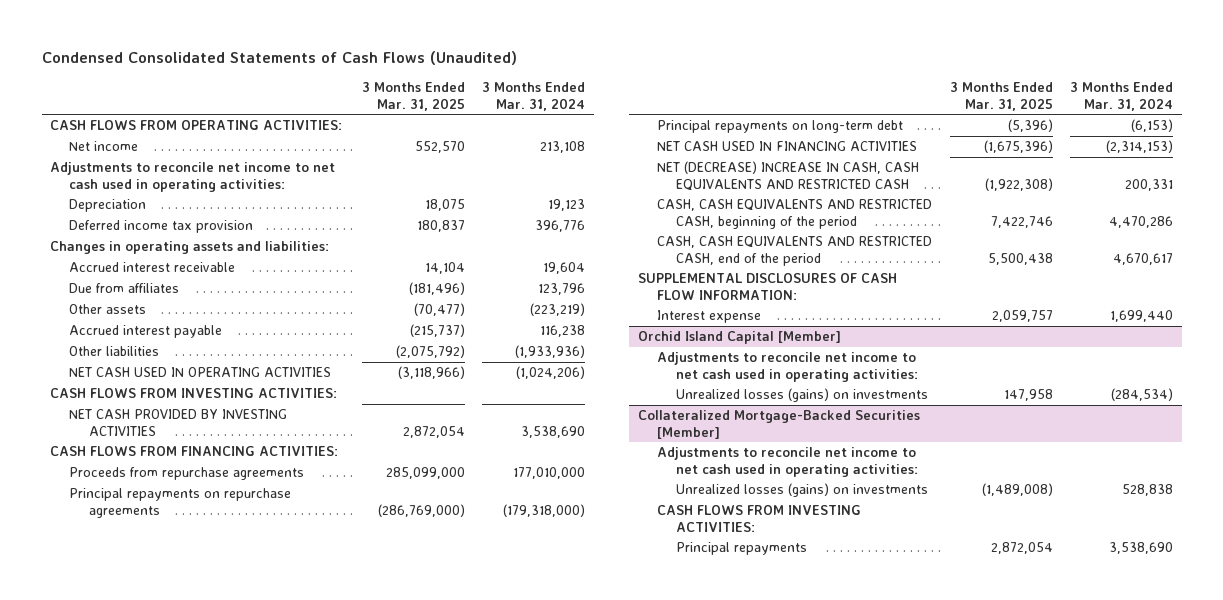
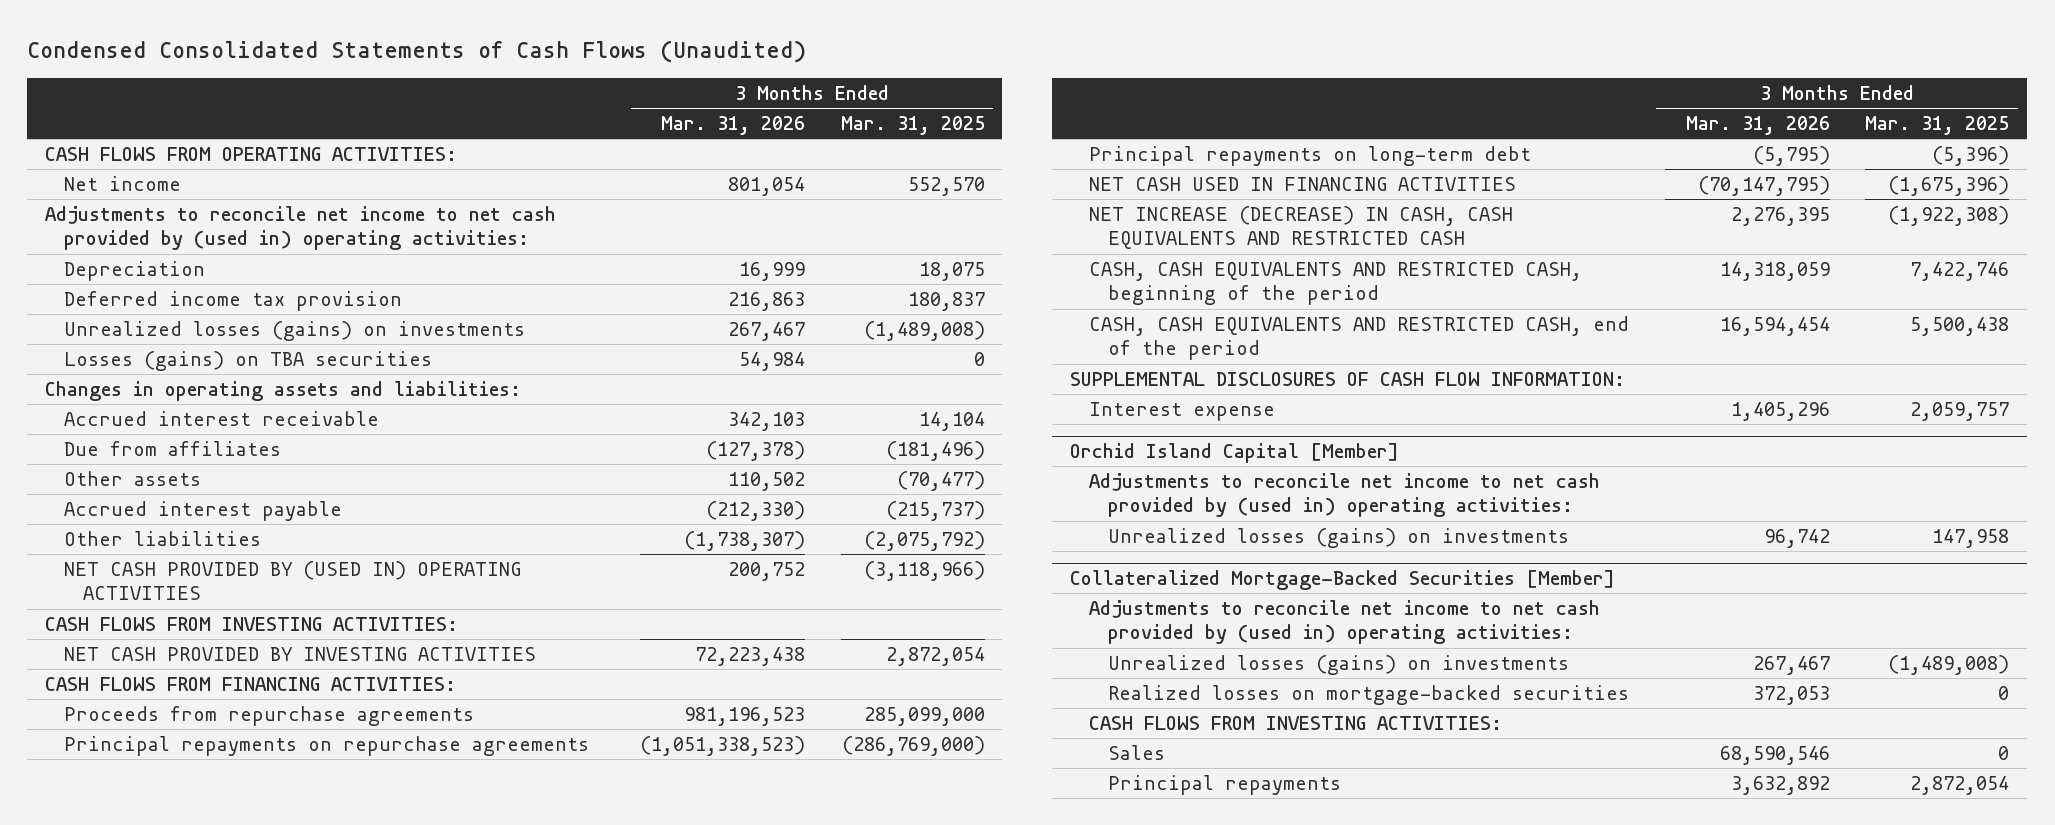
- | 3 Months Ended Mar. 31, 2025 | 3 Months Ended Mar. 31, 2024
+ | 3 Months Ended Mar. 31, 2026 | 3 Months Ended Mar. 31, 2025
- Adjustments to reconcile net income to net cash used in operating activities:
+ Adjustments to reconcile net income to net cash provided by (used in) operating activities:
+ Unrealized losses (gains) on investments | 267,467 | (1,489,008)
+ Losses (gains) on TBA securities | 54,984 | 0
- NET CASH USED IN OPERATING ACTIVITIES | (3,118,966) | (1,024,206)
+ NET CASH PROVIDED BY (USED IN) OPERATING ACTIVITIES | 200,752 | (3,118,966)
- NET (DECREASE) INCREASE IN CASH, CASH EQUIVALENTS AND RESTRICTED CASH | (1,922,308) | 200,331
+ NET INCREASE (DECREASE) IN CASH, CASH EQUIVALENTS AND RESTRICTED CASH | 2,276,395 | (1,922,308)
@ Orchid Island Capital [Member]
- Adjustments to reconcile net income to net cash used in operating activities:
+ Adjustments to reconcile net income to net cash provided by (used in) operating activities:
@ Collateralized Mortgage-Backed Securities [Member]
- Adjustments to reconcile net income to net cash used in operating activities:
+ Adjustments to reconcile net income to net cash provided by (used in) operating activities:
+ Realized losses on mortgage-backed securities | 372,053 | 0
+ Sales | 68,590,546 | 0

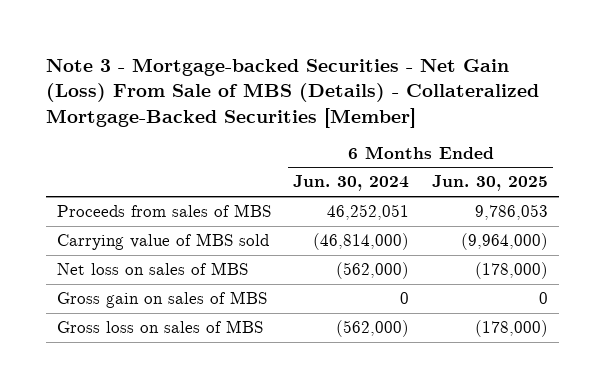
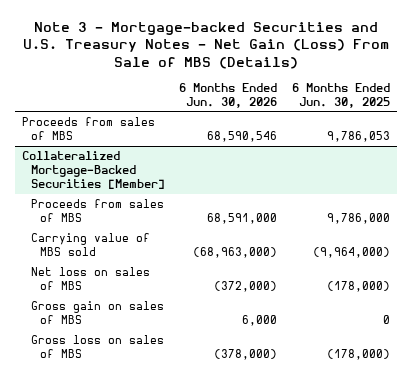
- Note 3 - Mortgage-backed Securities - Net Gain (Loss) From Sale of MBS (Details) - Collateralized Mortgage-Backed Securities [Member]
+ Note 3 - Mortgage-backed Securities and U.S. Treasury Notes - Net Gain (Loss) From Sale of MBS (Details)
- | 6 Months Ended Jun. 30, 2024 | 6 Months Ended Jun. 30, 2025
+ | 6 Months Ended Jun. 30, 2026 | 6 Months Ended Jun. 30, 2025
+ Collateralized Mortgage-Backed Securities [Member]
+ Proceeds from sales of MBS | 68,591,000 | 9,786,000

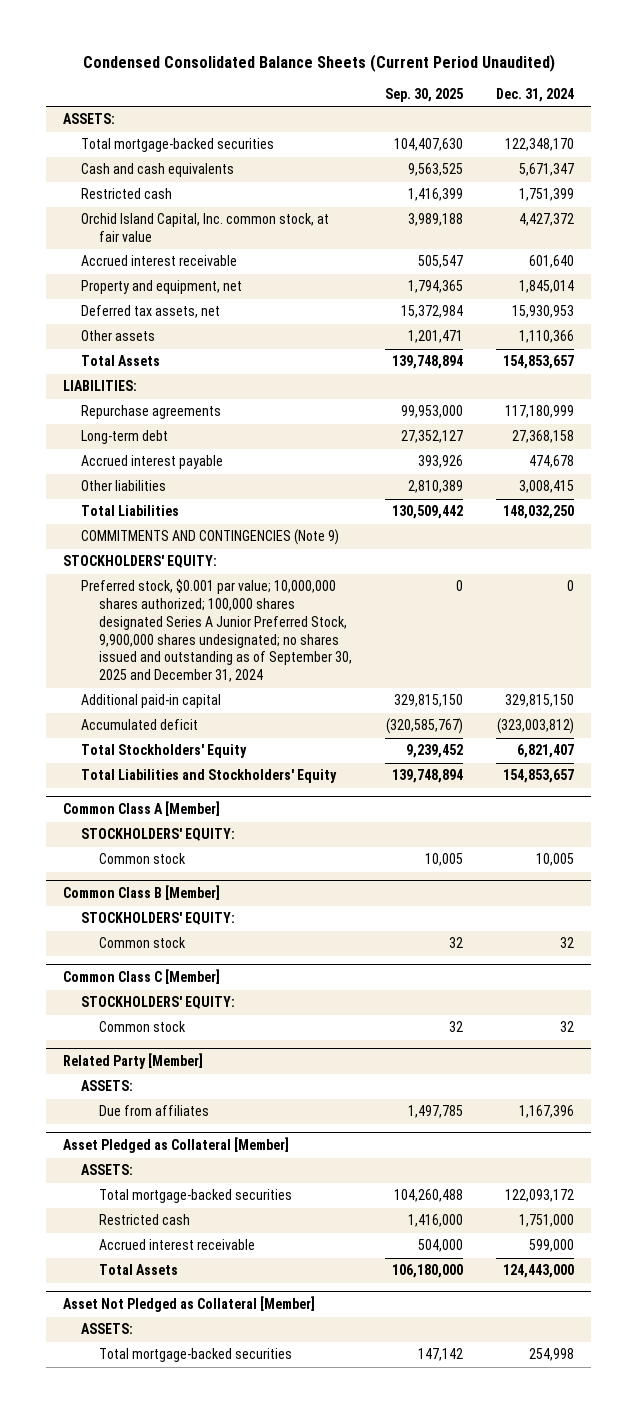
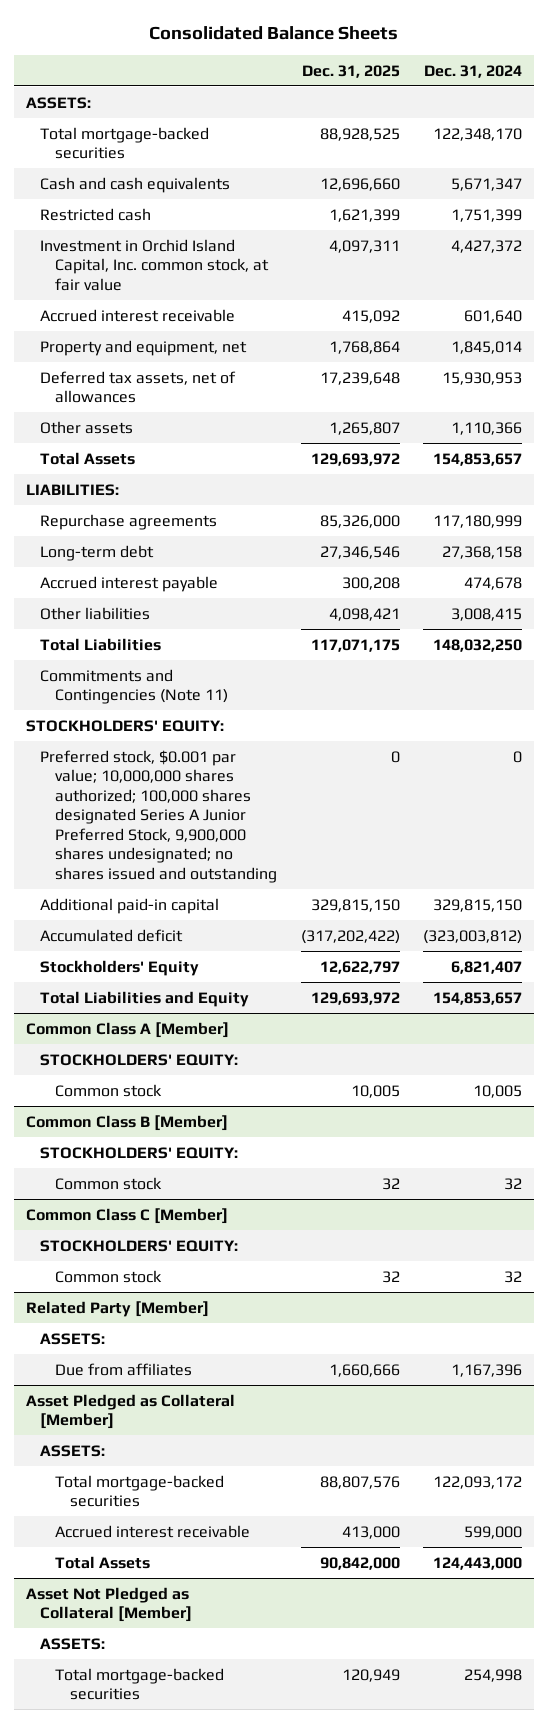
- Condensed Consolidated Balance Sheets (Current Period Unaudited)
+ Consolidated Balance Sheets
- | Sep. 30, 2025 | Dec. 31, 2024
+ | Dec. 31, 2025 | Dec. 31, 2024
- Orchid Island Capital, Inc. common stock, at fair value | 3,989,188 | 4,427,372
+ Investment in Orchid Island Capital, Inc. common stock, at fair value | 4,097,311 | 4,427,372
- Deferred tax assets, net | 15,372,984 | 15,930,953
+ Deferred tax assets, net of allowances | 17,239,648 | 15,930,953
- COMMITMENTS AND CONTINGENCIES (Note 9)
+ Commitments and Contingencies (Note 11)
- Preferred stock, $0.001 par value; 10,000,000 shares authorized; 100,000 shares designated Series A Junior Preferred Stock, 9,900,000 shares undesignated; no shares issued and outstanding as of September 30, 2025 and December 31, 2024 | 0 | 0
+ Preferred stock, $0.001 par value; 10,000,000 shares authorized; 100,000 shares designated Series A Junior Preferred Stock, 9,900,000 shares undesignated; no shares issued and outstanding | 0 | 0
- Total Stockholders' Equity | 9,239,452 | 6,821,407
- Total Liabilities and Stockholders' Equity | 139,748,894 | 154,853,657
+ Stockholders' Equity | 12,622,797 | 6,821,407
+ Total Liabilities and Equity | 129,693,972 | 154,853,657
@ Asset Pledged as Collateral [Member]
- Restricted cash | 1,416,000 | 1,751,000

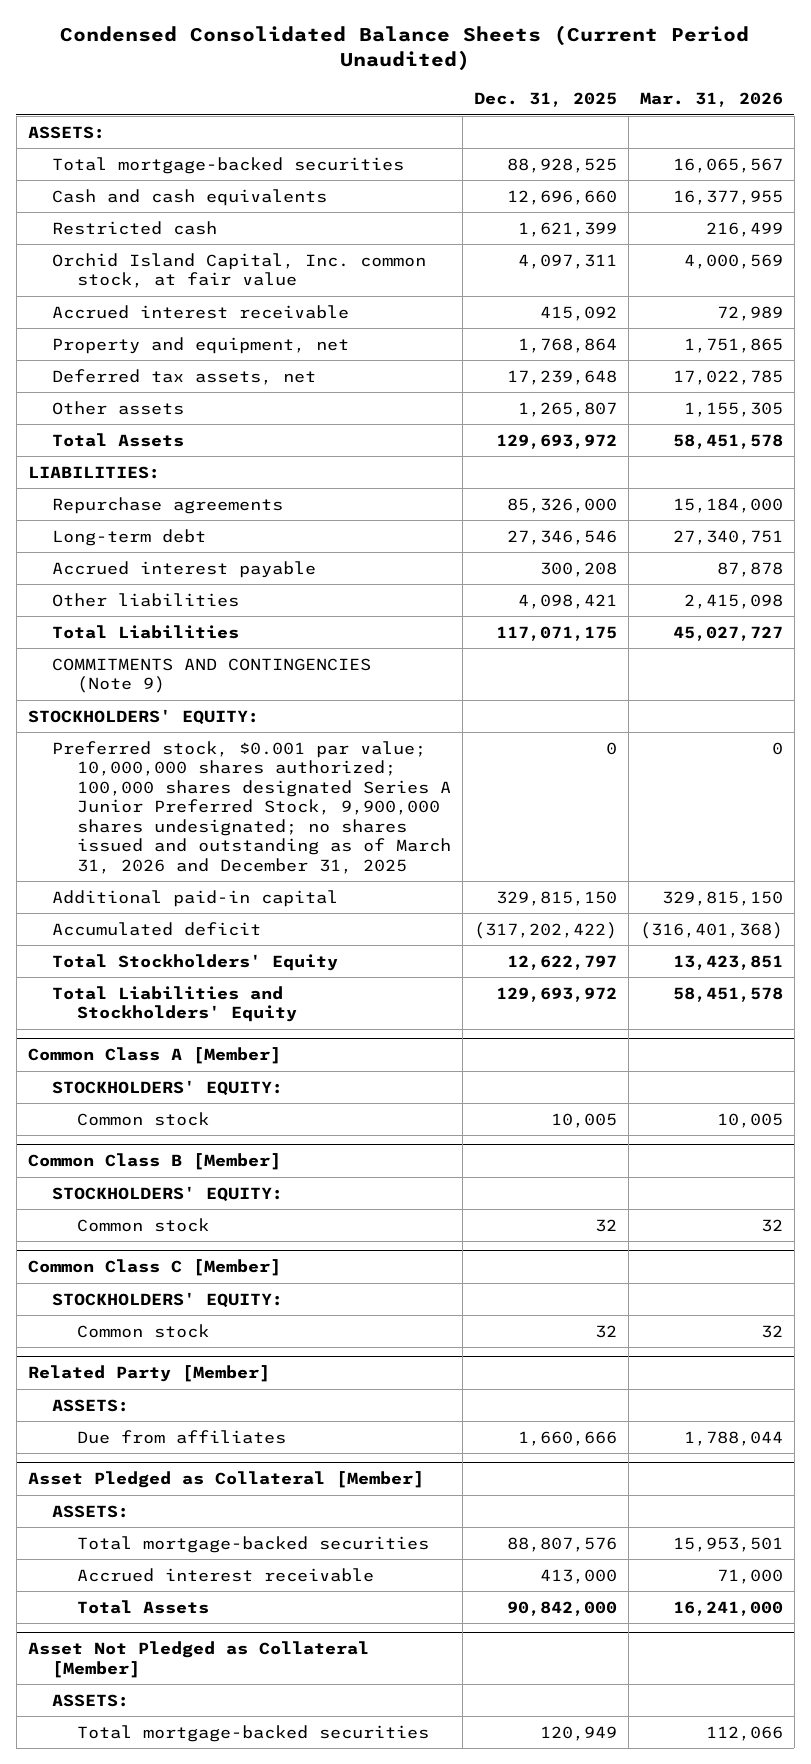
- Consolidated Balance Sheets
+ Condensed Consolidated Balance Sheets (Current Period Unaudited)
- | Dec. 31, 2025 | Dec. 31, 2024
+ | Dec. 31, 2025 | Mar. 31, 2026
- Investment in Orchid Island Capital, Inc. common stock, at fair value | 4,097,311 | 4,427,372
+ Orchid Island Capital, Inc. common stock, at fair value | 4,097,311 | 4,000,569
- Deferred tax assets, net of allowances | 17,239,648 | 15,930,953
+ Deferred tax assets, net | 17,239,648 | 17,022,785
- Commitments and Contingencies (Note 11)
+ COMMITMENTS AND CONTINGENCIES (Note 9)
- Preferred stock, $0.001 par value; 10,000,000 shares authorized; 100,000 shares designated Series A Junior Preferred Stock, 9,900,000 shares undesignated; no shares issued and outstanding | 0 | 0
+ Preferred stock, $0.001 par value; 10,000,000 shares authorized; 100,000 shares designated Series A Junior Preferred Stock, 9,900,000 shares undesignated; no shares issued and outstanding as of March 31, 2026 and December 31, 2025 | 0 | 0
- Stockholders' Equity | 12,622,797 | 6,821,407
- Total Liabilities and Equity | 129,693,972 | 154,853,657
+ Total Stockholders' Equity | 12,622,797 | 13,423,851
+ Total Liabilities and Stockholders' Equity | 129,693,972 | 58,451,578

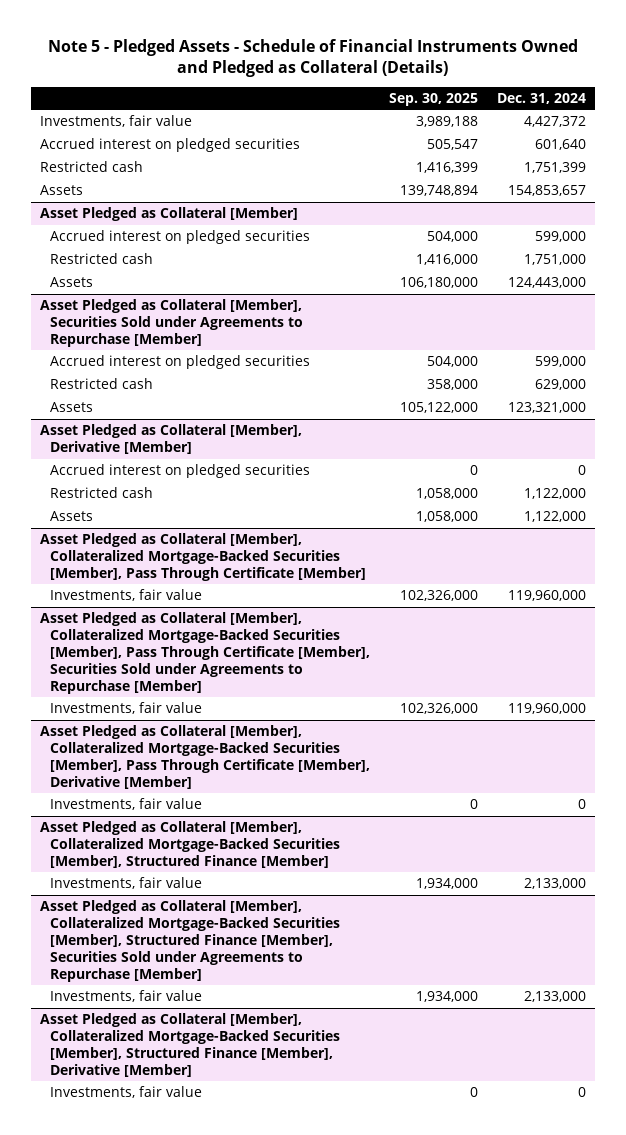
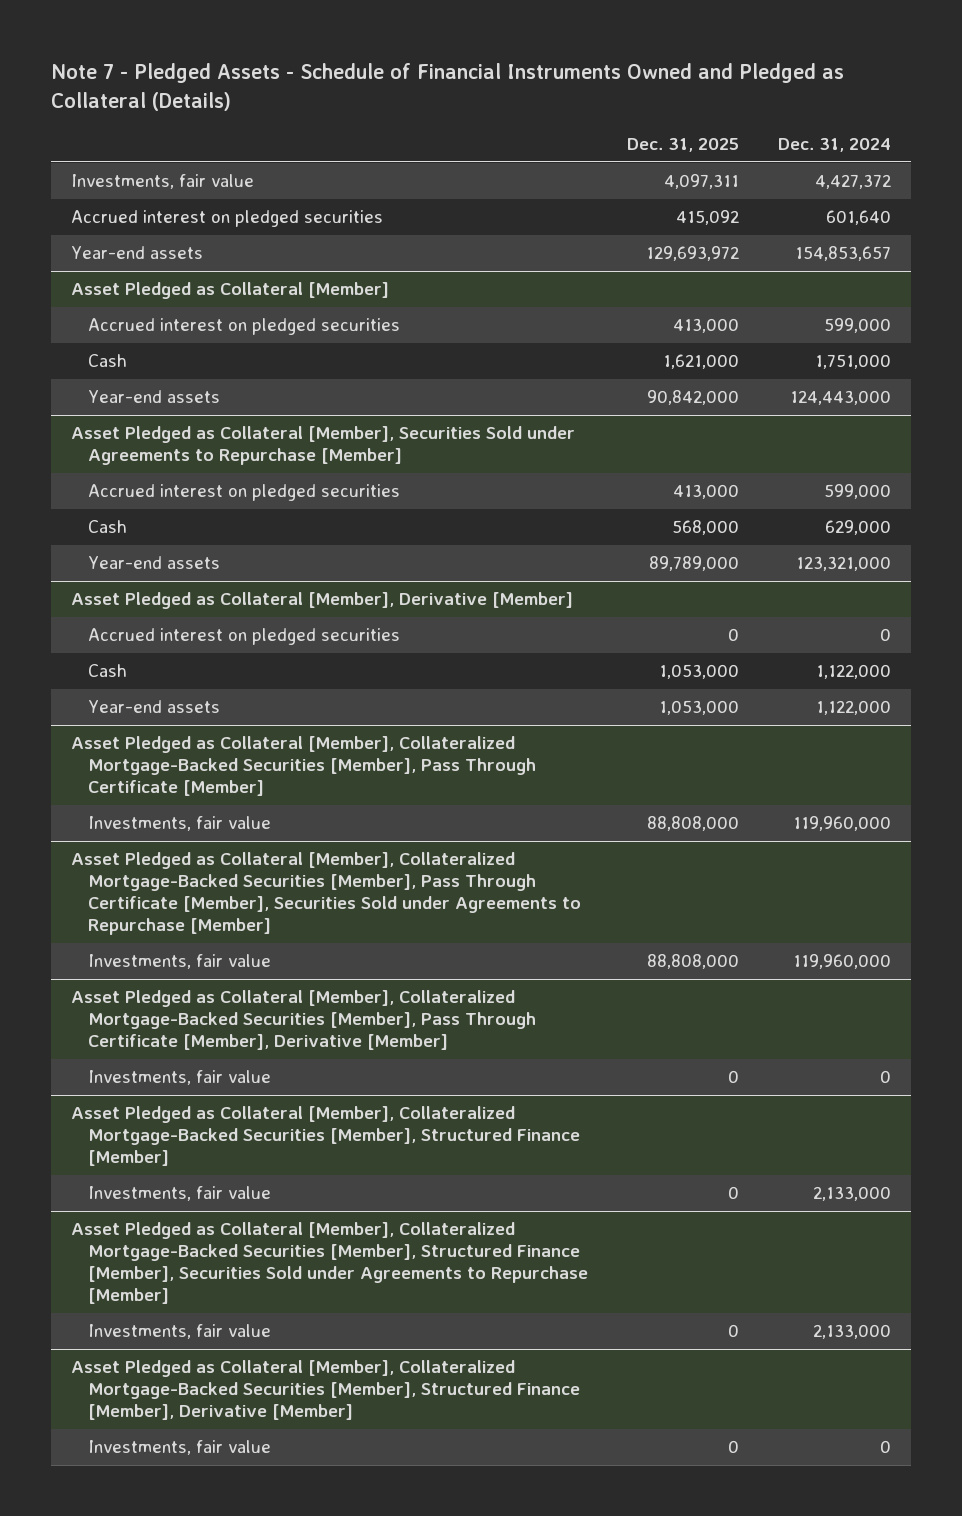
- Note 5 - Pledged Assets - Schedule of Financial Instruments Owned and Pledged as Collateral (Details)
+ Note 7 - Pledged Assets - Schedule of Financial Instruments Owned and Pledged as Collateral (Details)
- | Sep. 30, 2025 | Dec. 31, 2024
+ | Dec. 31, 2025 | Dec. 31, 2024
- Restricted cash | 1,416,399 | 1,751,399
- Assets | 139,748,894 | 154,853,657
+ Year-end assets | 129,693,972 | 154,853,657
@ Asset Pledged as Collateral [Member]
- Restricted cash | 1,416,000 | 1,751,000
- Assets | 106,180,000 | 124,443,000
+ Cash | 1,621,000 | 1,751,000
+ Year-end assets | 90,842,000 | 124,443,000
@ Asset Pledged as Collateral [Member], Securities Sold under Agreements to Repurchase [Member]
- Restricted cash | 358,000 | 629,000
- Assets | 105,122,000 | 123,321,000
+ Cash | 568,000 | 629,000
+ Year-end assets | 89,789,000 | 123,321,000
@ Asset Pledged as Collateral [Member], Derivative [Member]
- Restricted cash | 1,058,000 | 1,122,000
- Assets | 1,058,000 | 1,122,000
+ Cash | 1,053,000 | 1,122,000
+ Year-end assets | 1,053,000 | 1,122,000

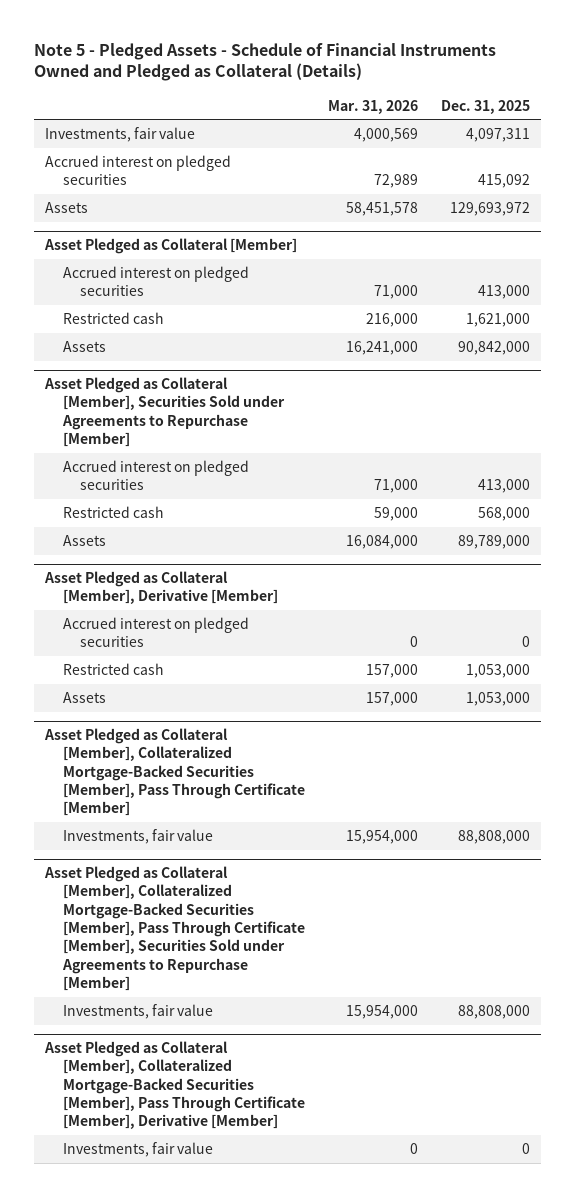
- Note 7 - Pledged Assets - Schedule of Financial Instruments Owned and Pledged as Collateral (Details)
+ Note 5 - Pledged Assets - Schedule of Financial Instruments Owned and Pledged as Collateral (Details)
- | Dec. 31, 2025 | Dec. 31, 2024
+ | Mar. 31, 2026 | Dec. 31, 2025
- Year-end assets | 129,693,972 | 154,853,657
+ Assets | 58,451,578 | 129,693,972
@ Asset Pledged as Collateral [Member]
- Cash | 1,621,000 | 1,751,000
- Year-end assets | 90,842,000 | 124,443,000
+ Restricted cash | 216,000 | 1,621,000
+ Assets | 16,241,000 | 90,842,000
@ Asset Pledged as Collateral [Member], Securities Sold under Agreements to Repurchase [Member]
- Cash | 568,000 | 629,000
- Year-end assets | 89,789,000 | 123,321,000
+ Restricted cash | 59,000 | 568,000
+ Assets | 16,084,000 | 89,789,000
@ Asset Pledged as Collateral [Member], Derivative [Member]
- Cash | 1,053,000 | 1,122,000
- Year-end assets | 1,053,000 | 1,122,000
+ Restricted cash | 157,000 | 1,053,000
+ Assets | 157,000 | 1,053,000
- Asset Pledged as Collateral [Member], Collateralized Mortgage-Backed Securities [Member], Structured Finance [Member]
- Investments, fair value | 0 | 2,133,000
- Asset Pledged as Collateral [Member], Collateralized Mortgage-Backed Securities [Member], Structured Finance [Member], Securities Sold under Agreements to Repurchase [Member]
- Investments, fair value | 0 | 2,133,000
- Asset Pledged as Collateral [Member], Collateralized Mortgage-Backed Securities [Member], Structured Finance [Member], Derivative [Member]
- Investments, fair value | 0 | 0

